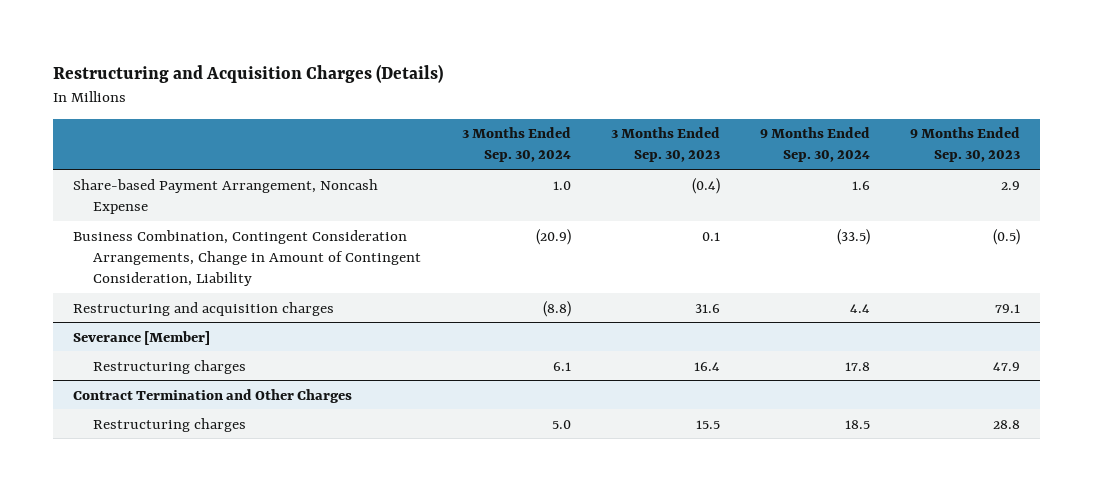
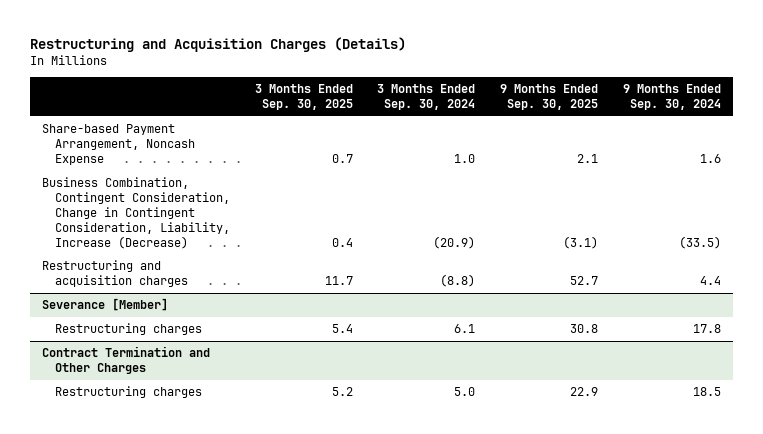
- | 3 Months Ended Sep. 30, 2024 | 3 Months Ended Sep. 30, 2023 | 9 Months Ended Sep. 30, 2024 | 9 Months Ended Sep. 30, 2023
+ | 3 Months Ended Sep. 30, 2025 | 3 Months Ended Sep. 30, 2024 | 9 Months Ended Sep. 30, 2025 | 9 Months Ended Sep. 30, 2024
- Business Combination, Contingent Consideration Arrangements, Change in Amount of Contingent Consideration, Liability | (20.9) | 0.1 | (33.5) | (0.5)
+ Business Combination, Contingent Consideration, Change in Contingent Consideration, Liability, Increase (Decrease) | 0.4 | (20.9) | (3.1) | (33.5)

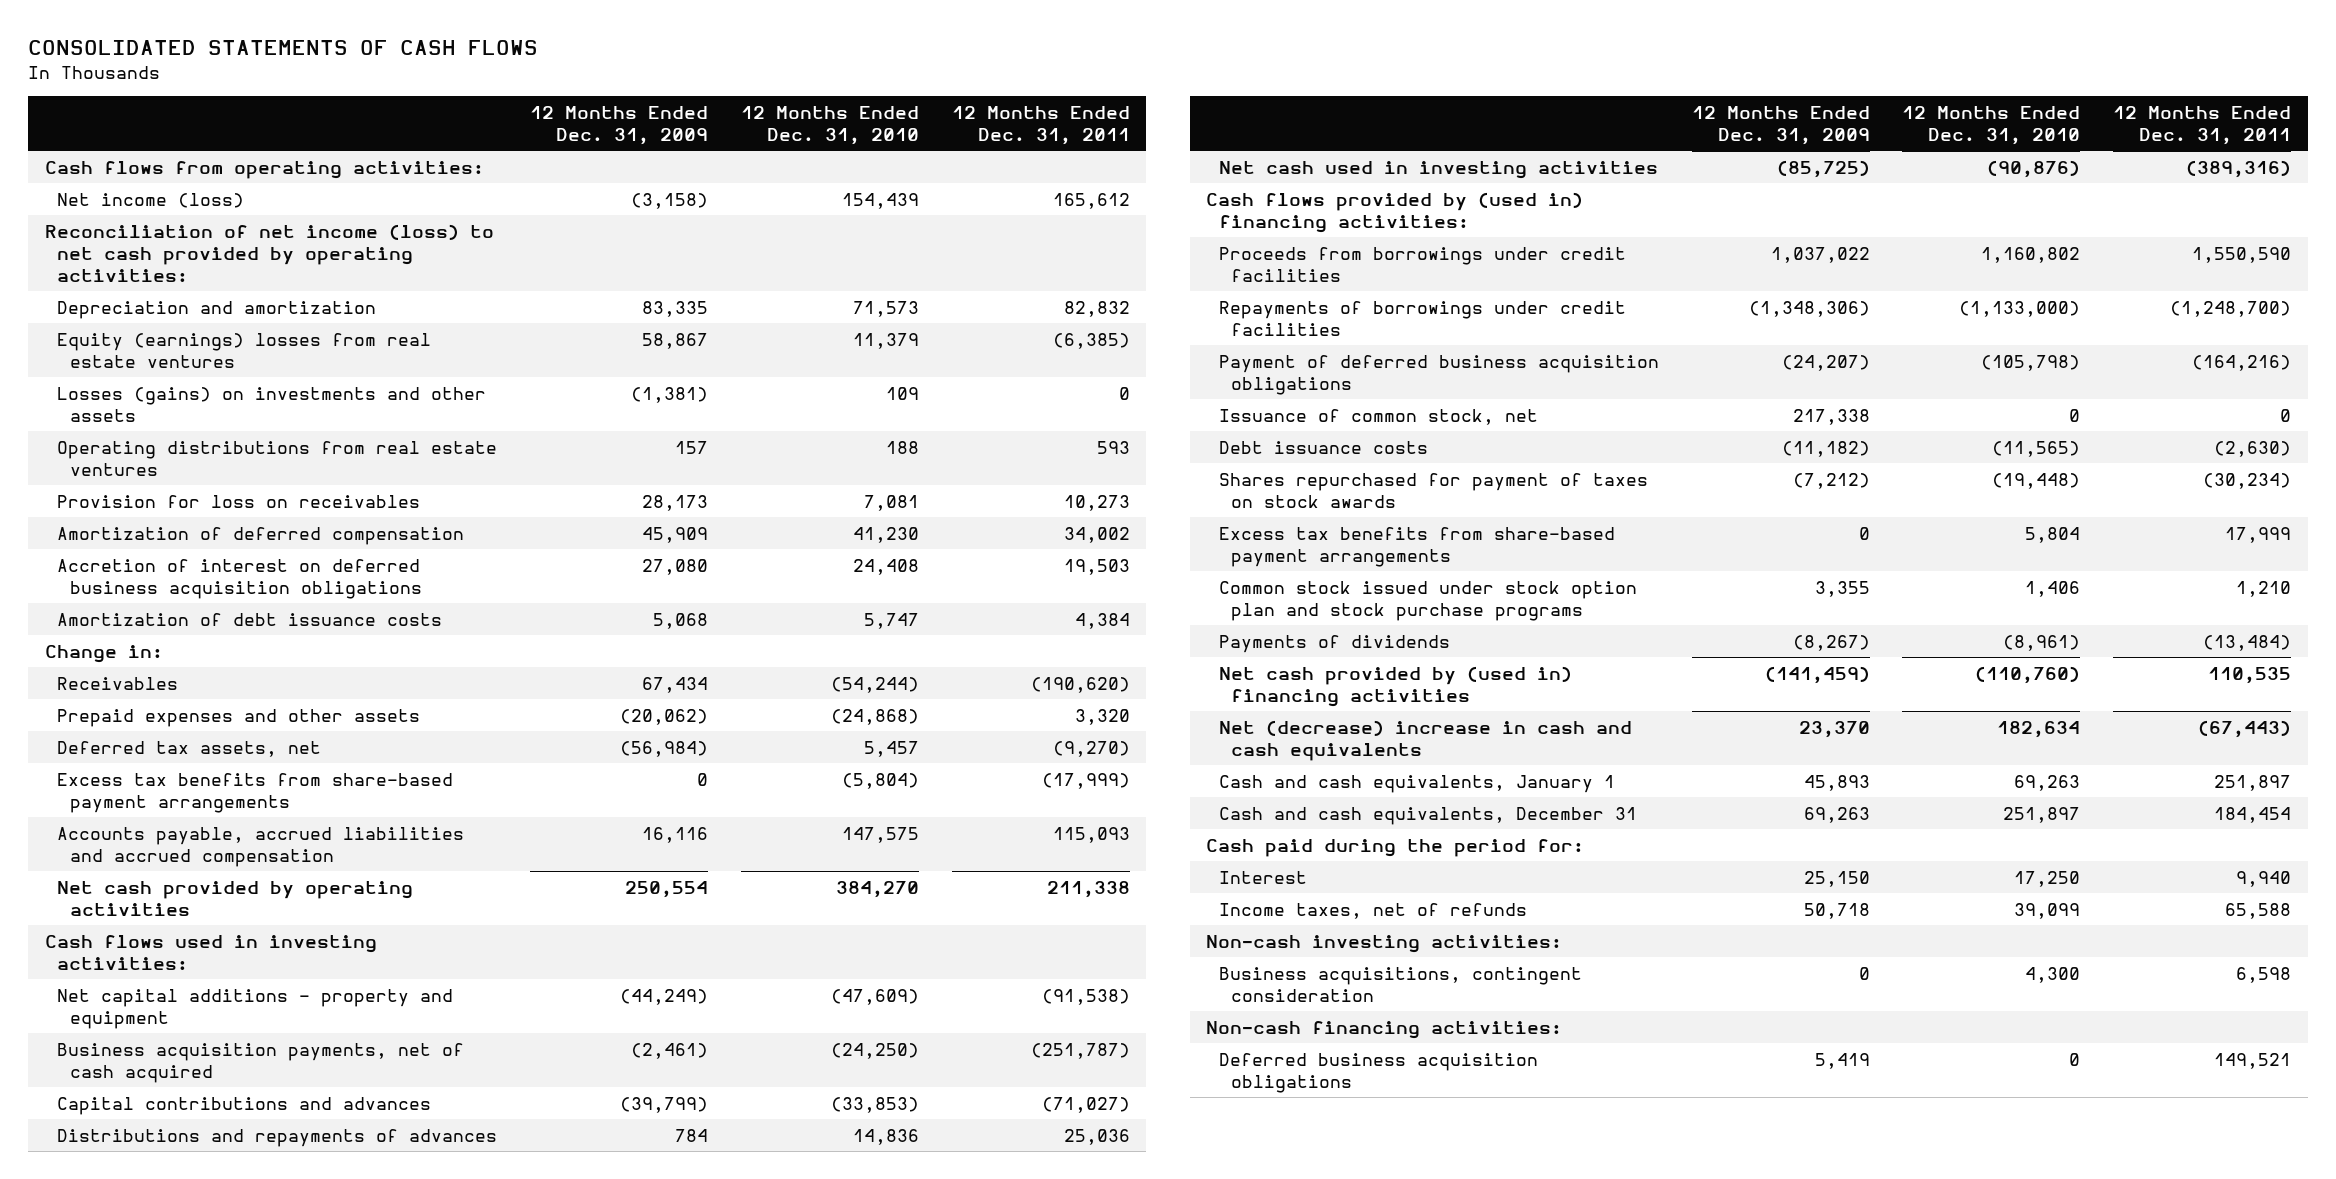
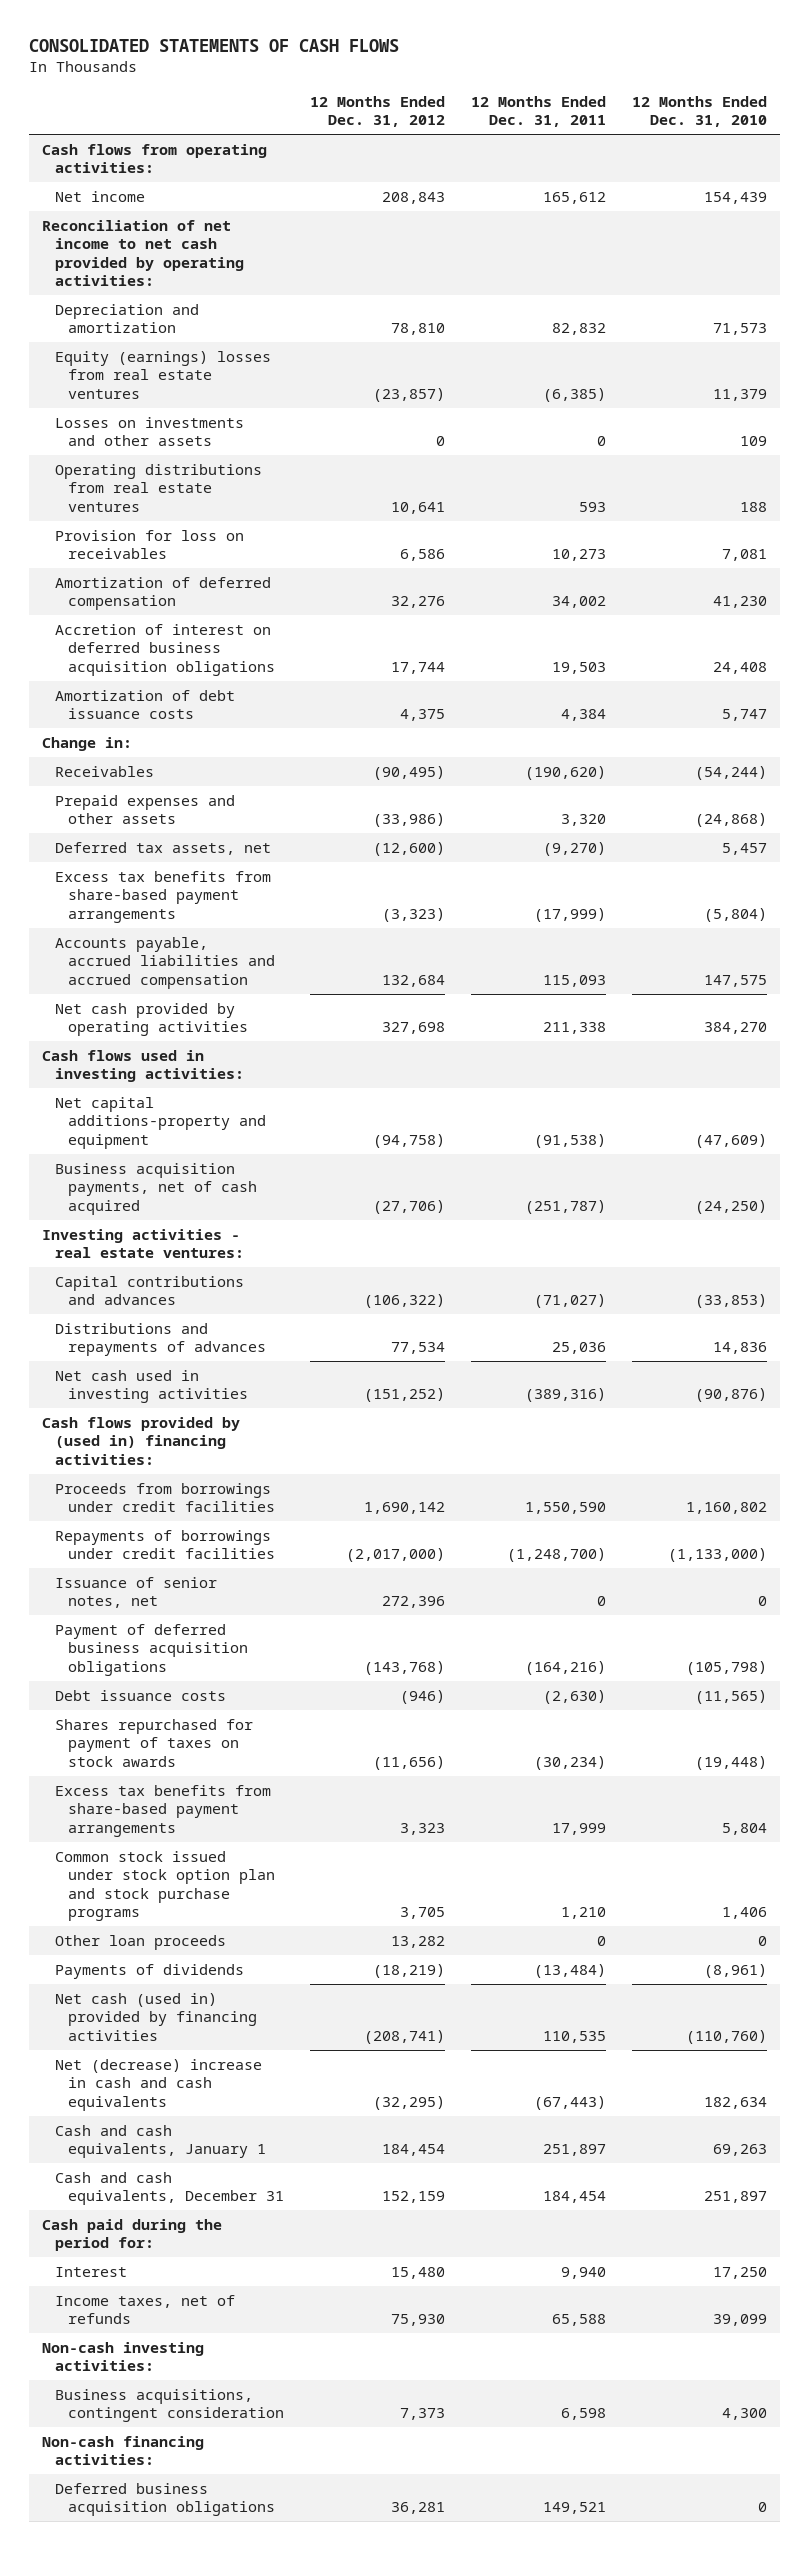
- | 12 Months Ended Dec. 31, 2009 | 12 Months Ended Dec. 31, 2010 | 12 Months Ended Dec. 31, 2011
+ | 12 Months Ended Dec. 31, 2012 | 12 Months Ended Dec. 31, 2011 | 12 Months Ended Dec. 31, 2010
- Net income (loss) | (3,158) | 154,439 | 165,612
- Reconciliation of net income (loss) to net cash provided by operating activities:
+ Net income | 208,843 | 165,612 | 154,439
+ Reconciliation of net income to net cash provided by operating activities:
- Losses (gains) on investments and other assets | (1,381) | 109 | 0
+ Losses on investments and other assets | 0 | 0 | 109
- Net capital additions - property and equipment | (44,249) | (47,609) | (91,538)
+ Net capital additions-property and equipment | (94,758) | (91,538) | (47,609)
+ Investing activities - real estate ventures:
+ Issuance of senior notes, net | 272,396 | 0 | 0
- Issuance of common stock, net | 217,338 | 0 | 0
+ Other loan proceeds | 13,282 | 0 | 0
- Net cash provided by (used in) financing activities | (141,459) | (110,760) | 110,535
+ Net cash (used in) provided by financing activities | (208,741) | 110,535 | (110,760)

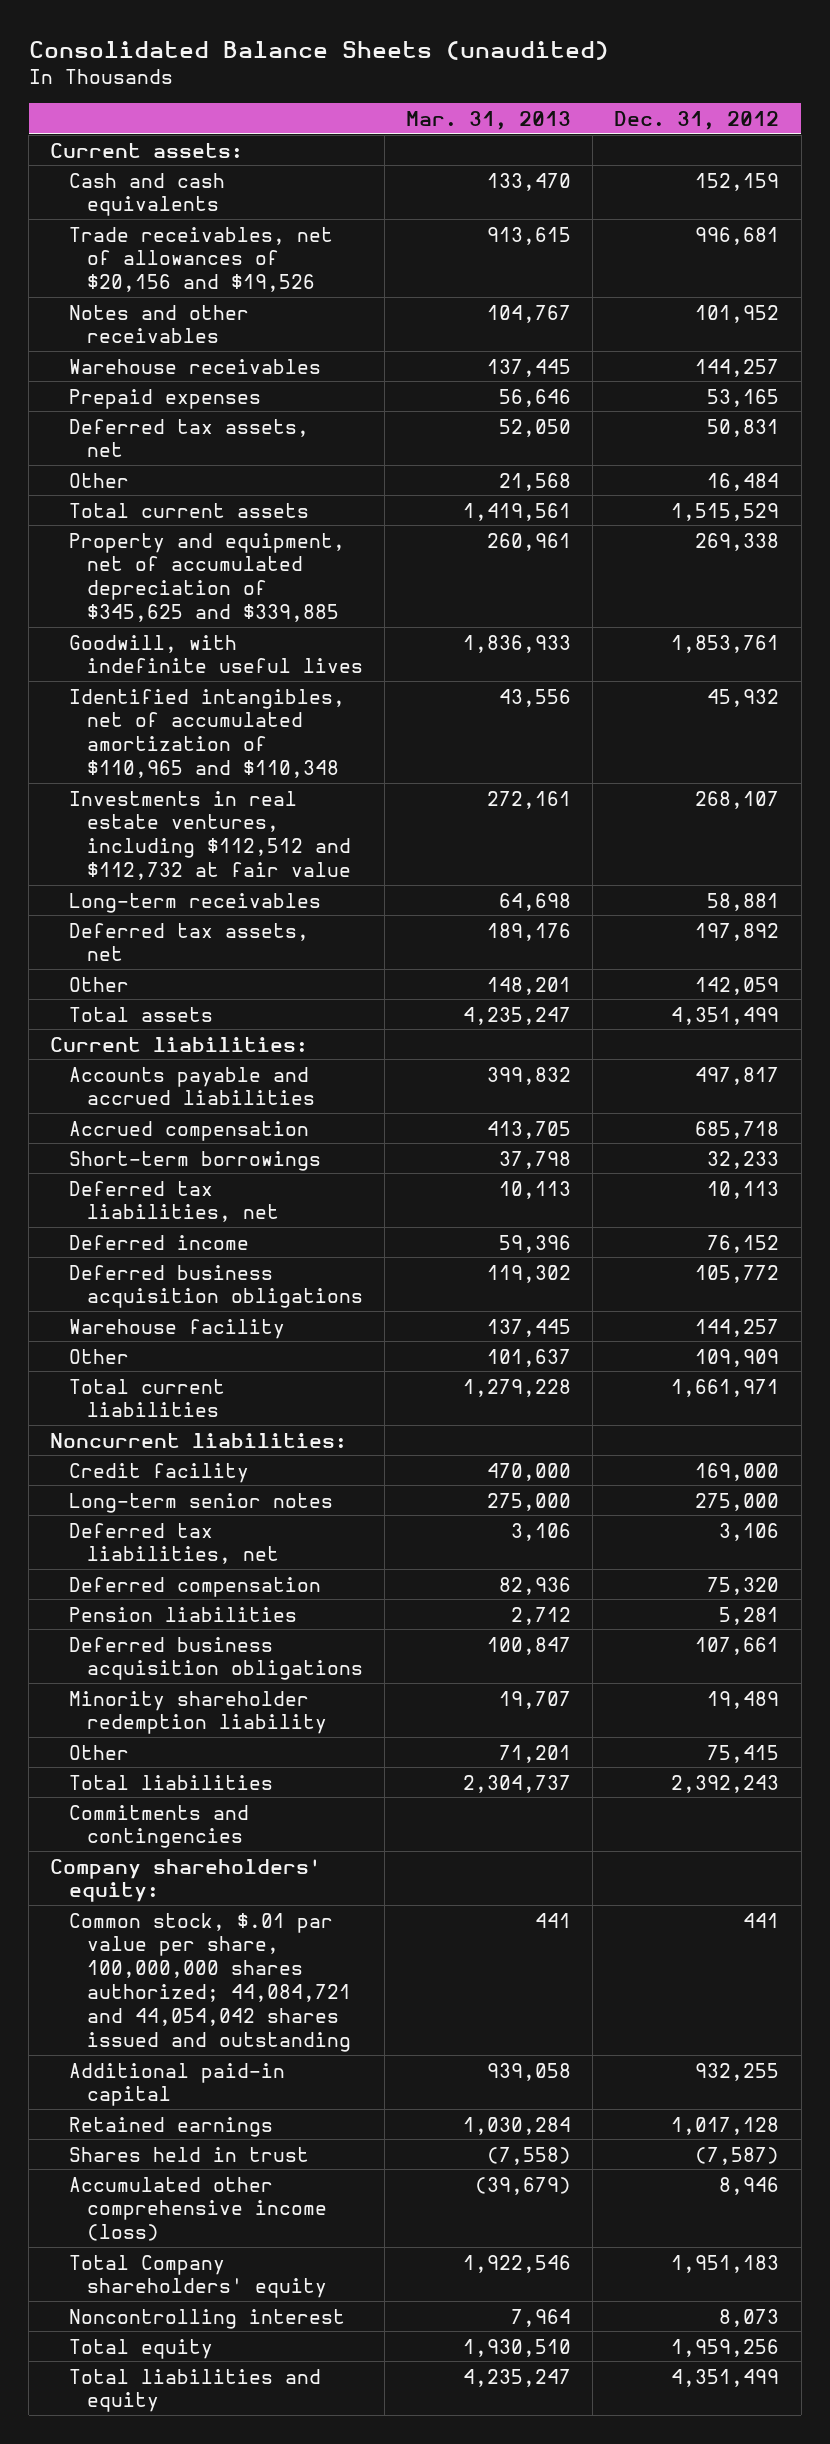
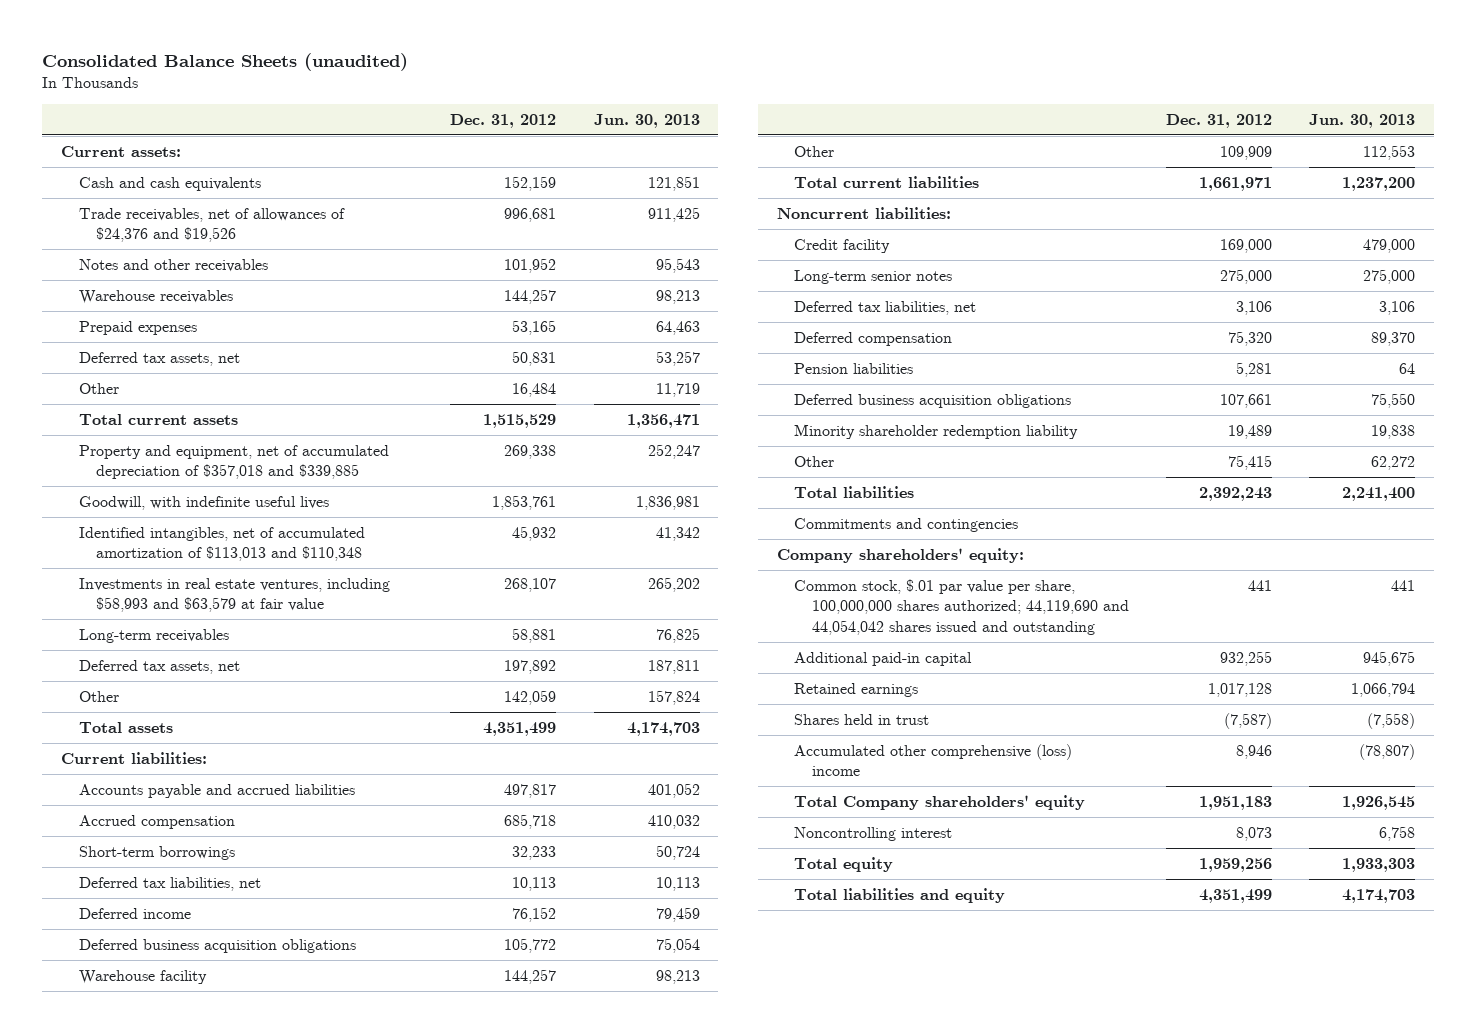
- | Mar. 31, 2013 | Dec. 31, 2012
+ | Dec. 31, 2012 | Jun. 30, 2013
- Trade receivables, net of allowances of $20,156 and $19,526 | 913,615 | 996,681
+ Trade receivables, net of allowances of $24,376 and $19,526 | 996,681 | 911,425
- Property and equipment, net of accumulated depreciation of $345,625 and $339,885 | 260,961 | 269,338
+ Property and equipment, net of accumulated depreciation of $357,018 and $339,885 | 269,338 | 252,247
- Identified intangibles, net of accumulated amortization of $110,965 and $110,348 | 43,556 | 45,932
- Investments in real estate ventures, including $112,512 and $112,732 at fair value | 272,161 | 268,107
+ Identified intangibles, net of accumulated amortization of $113,013 and $110,348 | 45,932 | 41,342
+ Investments in real estate ventures, including $58,993 and $63,579 at fair value | 268,107 | 265,202
- Common stock, $.01 par value per share, 100,000,000 shares authorized; 44,084,721 and 44,054,042 shares issued and outstanding | 441 | 441
+ Common stock, $.01 par value per share, 100,000,000 shares authorized; 44,119,690 and 44,054,042 shares issued and outstanding | 441 | 441
- Accumulated other comprehensive income (loss) | (39,679) | 8,946
+ Accumulated other comprehensive (loss) income | 8,946 | (78,807)

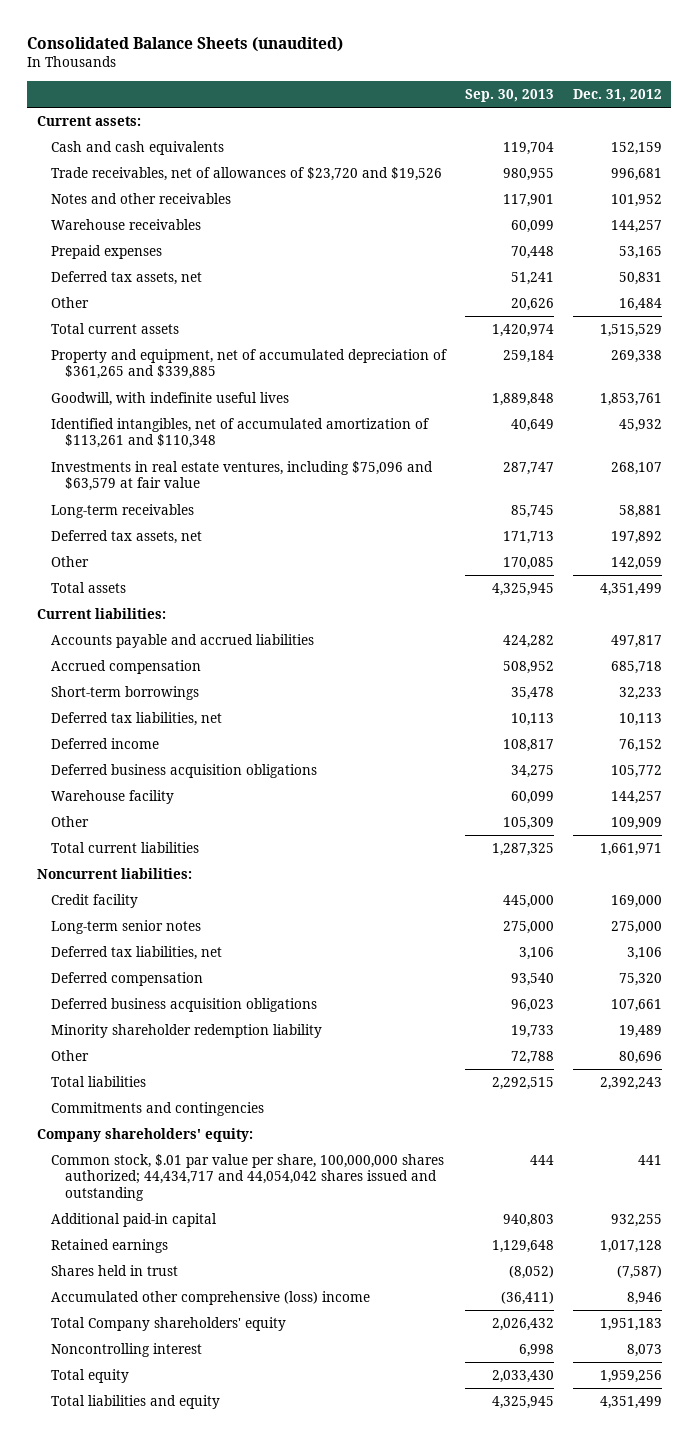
- | Dec. 31, 2012 | Jun. 30, 2013
+ | Sep. 30, 2013 | Dec. 31, 2012
- Trade receivables, net of allowances of $24,376 and $19,526 | 996,681 | 911,425
+ Trade receivables, net of allowances of $23,720 and $19,526 | 980,955 | 996,681
- Property and equipment, net of accumulated depreciation of $357,018 and $339,885 | 269,338 | 252,247
+ Property and equipment, net of accumulated depreciation of $361,265 and $339,885 | 259,184 | 269,338
- Identified intangibles, net of accumulated amortization of $113,013 and $110,348 | 45,932 | 41,342
- Investments in real estate ventures, including $58,993 and $63,579 at fair value | 268,107 | 265,202
+ Identified intangibles, net of accumulated amortization of $113,261 and $110,348 | 40,649 | 45,932
+ Investments in real estate ventures, including $75,096 and $63,579 at fair value | 287,747 | 268,107
- Pension liabilities | 5,281 | 64
- Other | 75,415 | 62,272
+ Other | 72,788 | 80,696
- Common stock, $.01 par value per share, 100,000,000 shares authorized; 44,119,690 and 44,054,042 shares issued and outstanding | 441 | 441
+ Common stock, $.01 par value per share, 100,000,000 shares authorized; 44,434,717 and 44,054,042 shares issued and outstanding | 444 | 441

